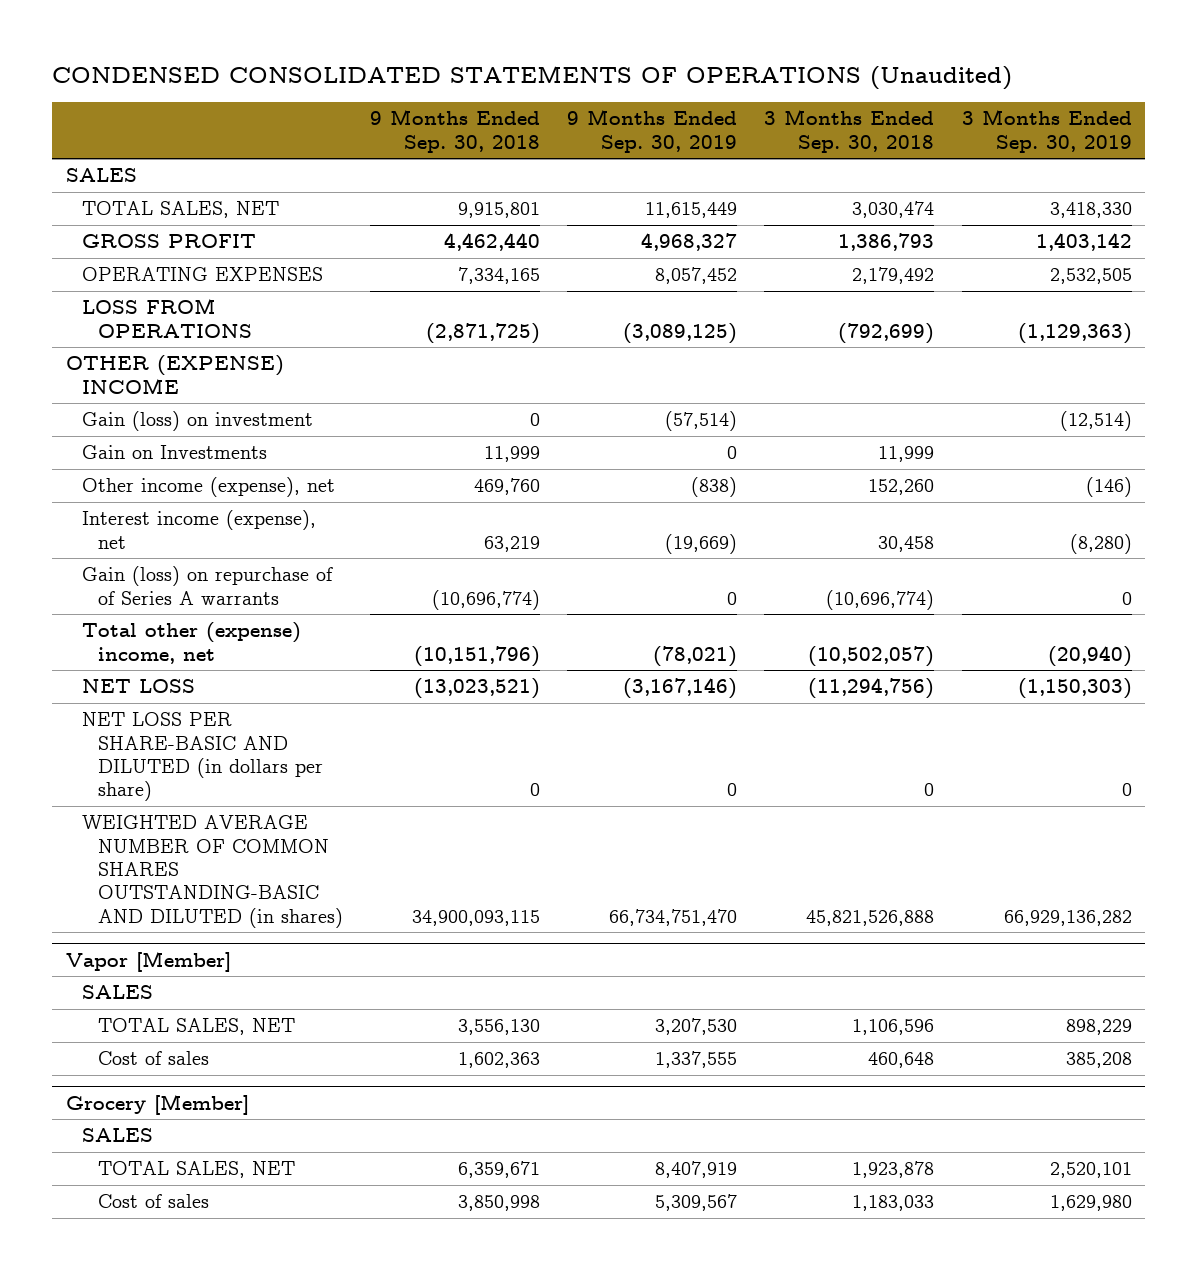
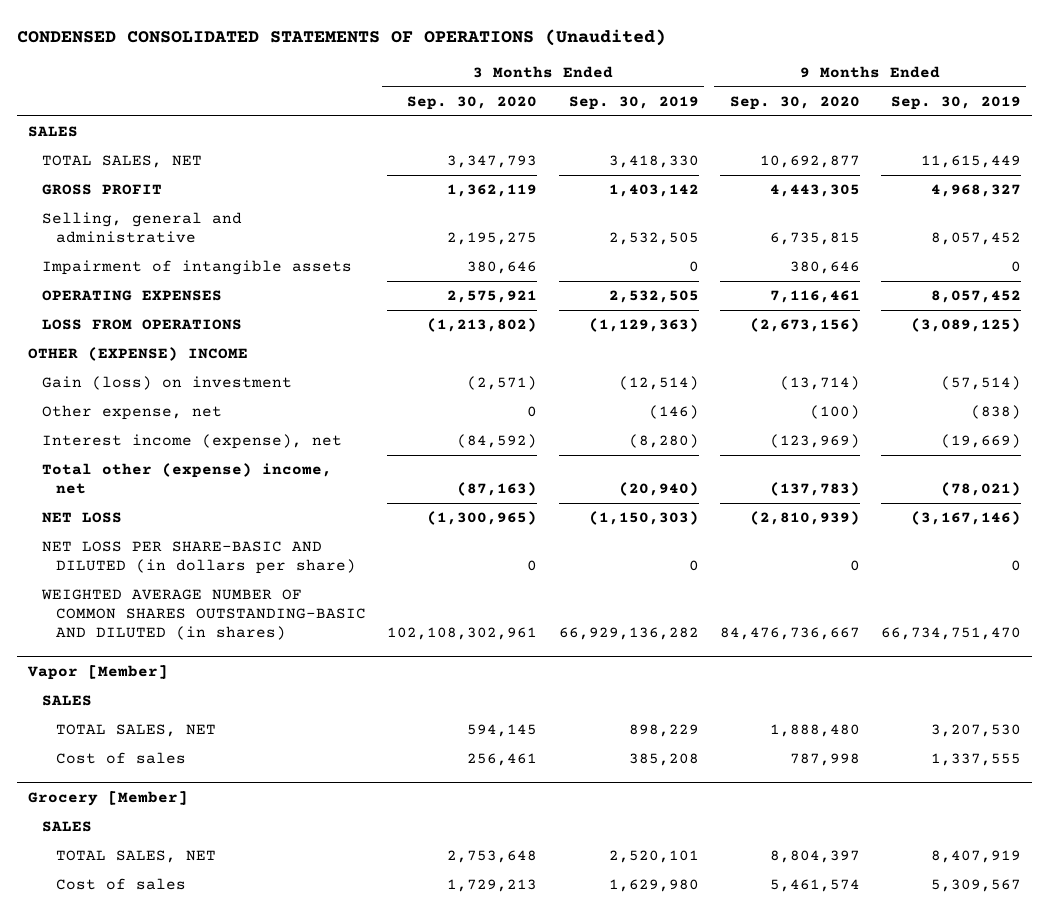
- | 9 Months Ended Sep. 30, 2018 | 9 Months Ended Sep. 30, 2019 | 3 Months Ended Sep. 30, 2018 | 3 Months Ended Sep. 30, 2019
+ | 3 Months Ended Sep. 30, 2020 | 3 Months Ended Sep. 30, 2019 | 9 Months Ended Sep. 30, 2020 | 9 Months Ended Sep. 30, 2019
+ Selling, general and administrative | 2,195,275 | 2,532,505 | 6,735,815 | 8,057,452
+ Impairment of intangible assets | 380,646 | 0 | 380,646 | 0
- Gain on Investments | 11,999 | 0 | 11,999 |
- Other income (expense), net | 469,760 | (838) | 152,260 | (146)
+ Other expense, net | 0 | (146) | (100) | (838)
- Gain (loss) on repurchase of of Series A warrants | (10,696,774) | 0 | (10,696,774) | 0

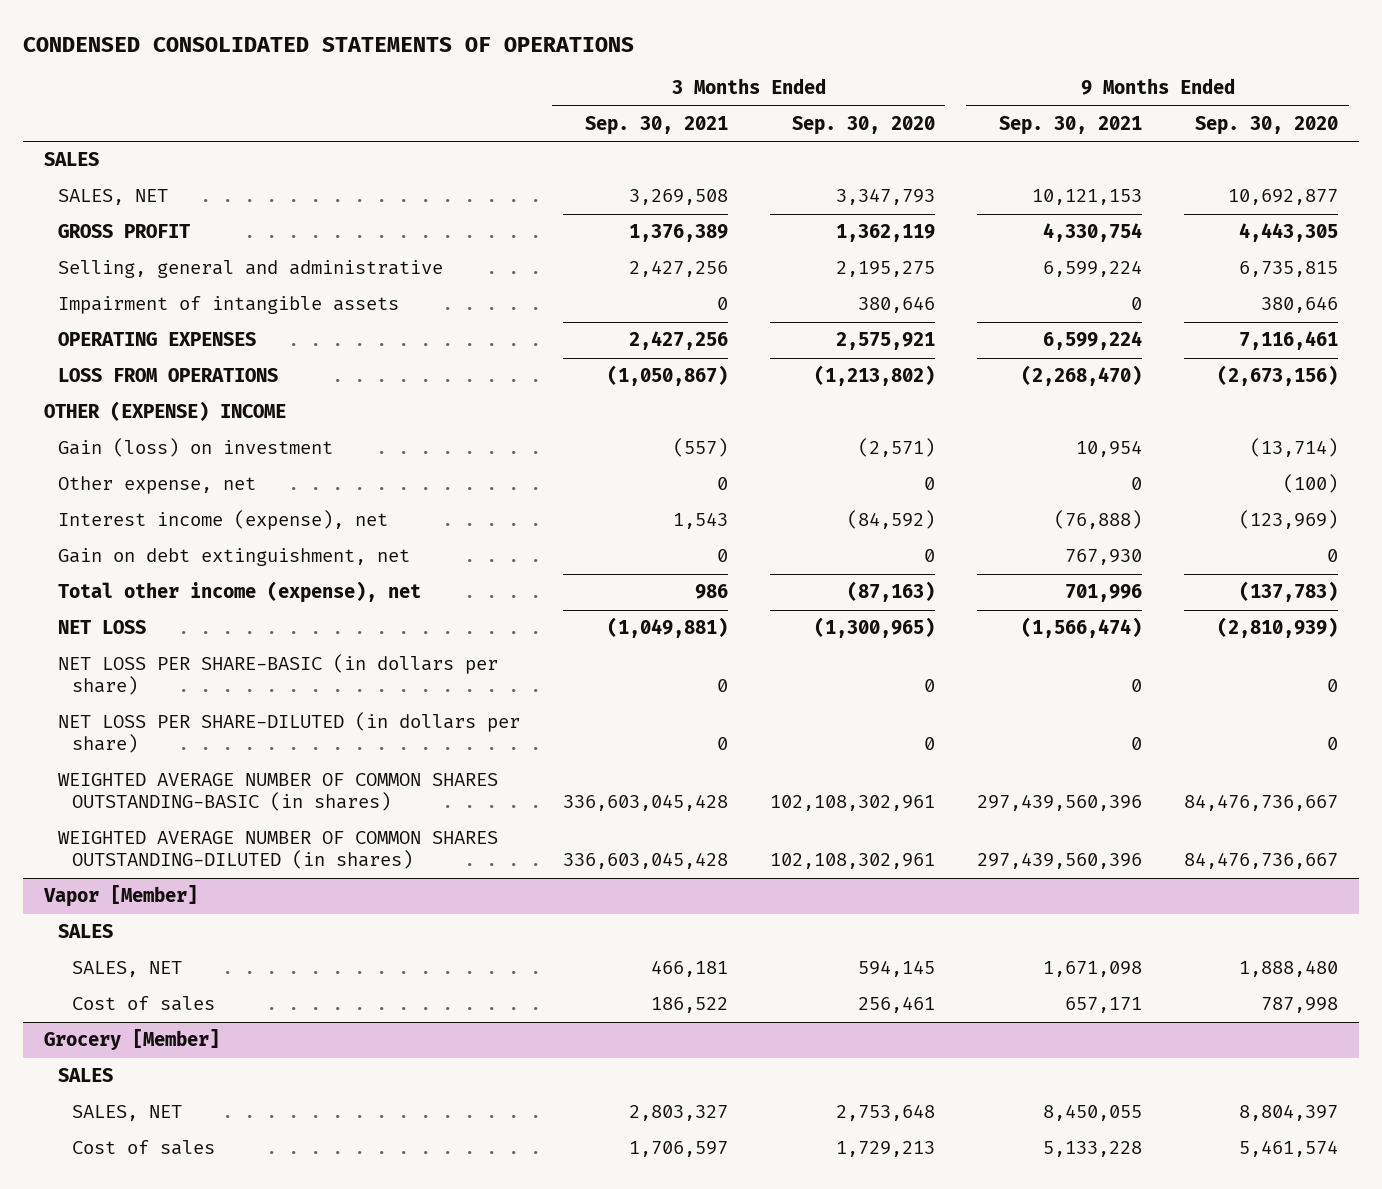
- CONDENSED CONSOLIDATED STATEMENTS OF OPERATIONS (Unaudited)
+ CONDENSED CONSOLIDATED STATEMENTS OF OPERATIONS
- | 3 Months Ended Sep. 30, 2020 | 3 Months Ended Sep. 30, 2019 | 9 Months Ended Sep. 30, 2020 | 9 Months Ended Sep. 30, 2019
+ | 3 Months Ended Sep. 30, 2021 | 3 Months Ended Sep. 30, 2020 | 9 Months Ended Sep. 30, 2021 | 9 Months Ended Sep. 30, 2020
- TOTAL SALES, NET | 3,347,793 | 3,418,330 | 10,692,877 | 11,615,449
+ SALES, NET | 3,269,508 | 3,347,793 | 10,121,153 | 10,692,877
- Total other (expense) income, net | (87,163) | (20,940) | (137,783) | (78,021)
+ Gain on debt extinguishment, net | 0 | 0 | 767,930 | 0
+ Total other income (expense), net | 986 | (87,163) | 701,996 | (137,783)
- NET LOSS PER SHARE-BASIC AND DILUTED (in dollars per share) | 0 | 0 | 0 | 0
- WEIGHTED AVERAGE NUMBER OF COMMON SHARES OUTSTANDING-BASIC AND DILUTED (in shares) | 102,108,302,961 | 66,929,136,282 | 84,476,736,667 | 66,734,751,470
+ NET LOSS PER SHARE-BASIC (in dollars per share) | 0 | 0 | 0 | 0
+ NET LOSS PER SHARE-DILUTED (in dollars per share) | 0 | 0 | 0 | 0
+ WEIGHTED AVERAGE NUMBER OF COMMON SHARES OUTSTANDING-BASIC (in shares) | 336,603,045,428 | 102,108,302,961 | 297,439,560,396 | 84,476,736,667
+ WEIGHTED AVERAGE NUMBER OF COMMON SHARES OUTSTANDING-DILUTED (in shares) | 336,603,045,428 | 102,108,302,961 | 297,439,560,396 | 84,476,736,667
@ Vapor [Member]
- TOTAL SALES, NET | 594,145 | 898,229 | 1,888,480 | 3,207,530
+ SALES, NET | 466,181 | 594,145 | 1,671,098 | 1,888,480
@ Grocery [Member]
- TOTAL SALES, NET | 2,753,648 | 2,520,101 | 8,804,397 | 8,407,919
+ SALES, NET | 2,803,327 | 2,753,648 | 8,450,055 | 8,804,397

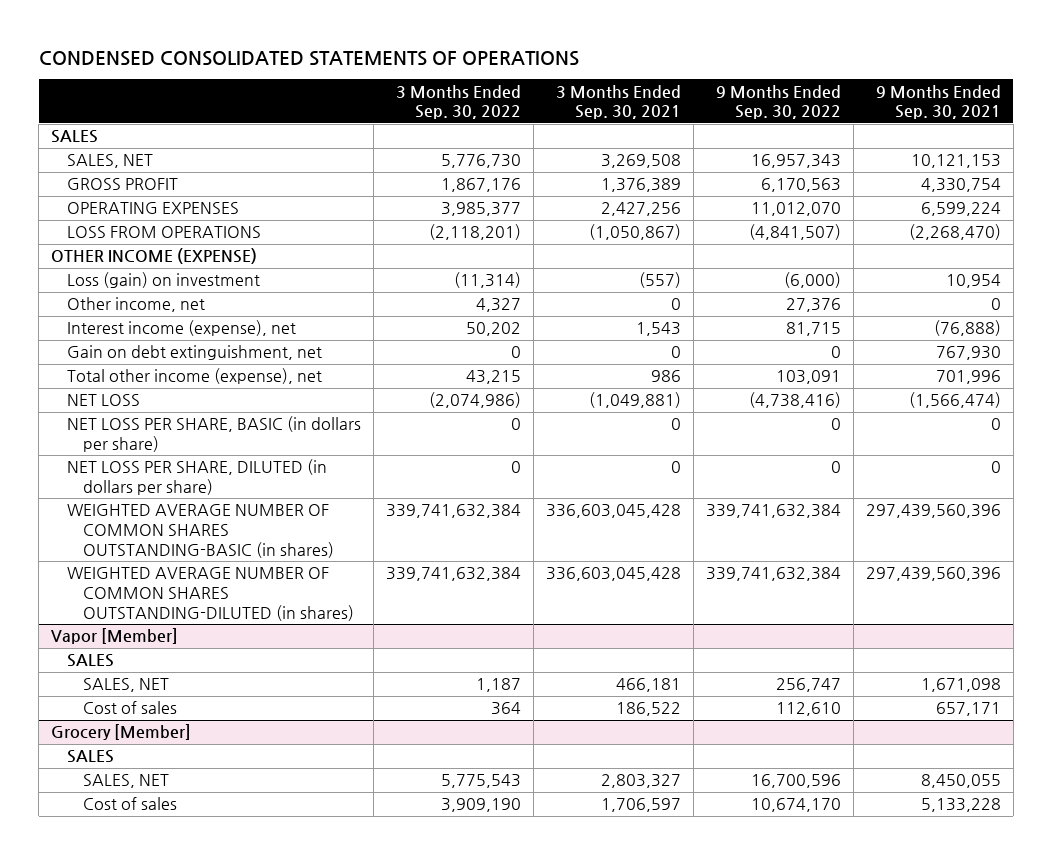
- | 3 Months Ended Sep. 30, 2021 | 3 Months Ended Sep. 30, 2020 | 9 Months Ended Sep. 30, 2021 | 9 Months Ended Sep. 30, 2020
+ | 3 Months Ended Sep. 30, 2022 | 3 Months Ended Sep. 30, 2021 | 9 Months Ended Sep. 30, 2022 | 9 Months Ended Sep. 30, 2021
- Selling, general and administrative | 2,427,256 | 2,195,275 | 6,599,224 | 6,735,815
- Impairment of intangible assets | 0 | 380,646 | 0 | 380,646
- OTHER (EXPENSE) INCOME
- Gain (loss) on investment | (557) | (2,571) | 10,954 | (13,714)
- Other expense, net | 0 | 0 | 0 | (100)
+ OTHER INCOME (EXPENSE)
+ Loss (gain) on investment | (11,314) | (557) | (6,000) | 10,954
+ Other income, net | 4,327 | 0 | 27,376 | 0
- NET LOSS PER SHARE-BASIC (in dollars per share) | 0 | 0 | 0 | 0
- NET LOSS PER SHARE-DILUTED (in dollars per share) | 0 | 0 | 0 | 0
+ NET LOSS PER SHARE, BASIC (in dollars per share) | 0 | 0 | 0 | 0
+ NET LOSS PER SHARE, DILUTED (in dollars per share) | 0 | 0 | 0 | 0

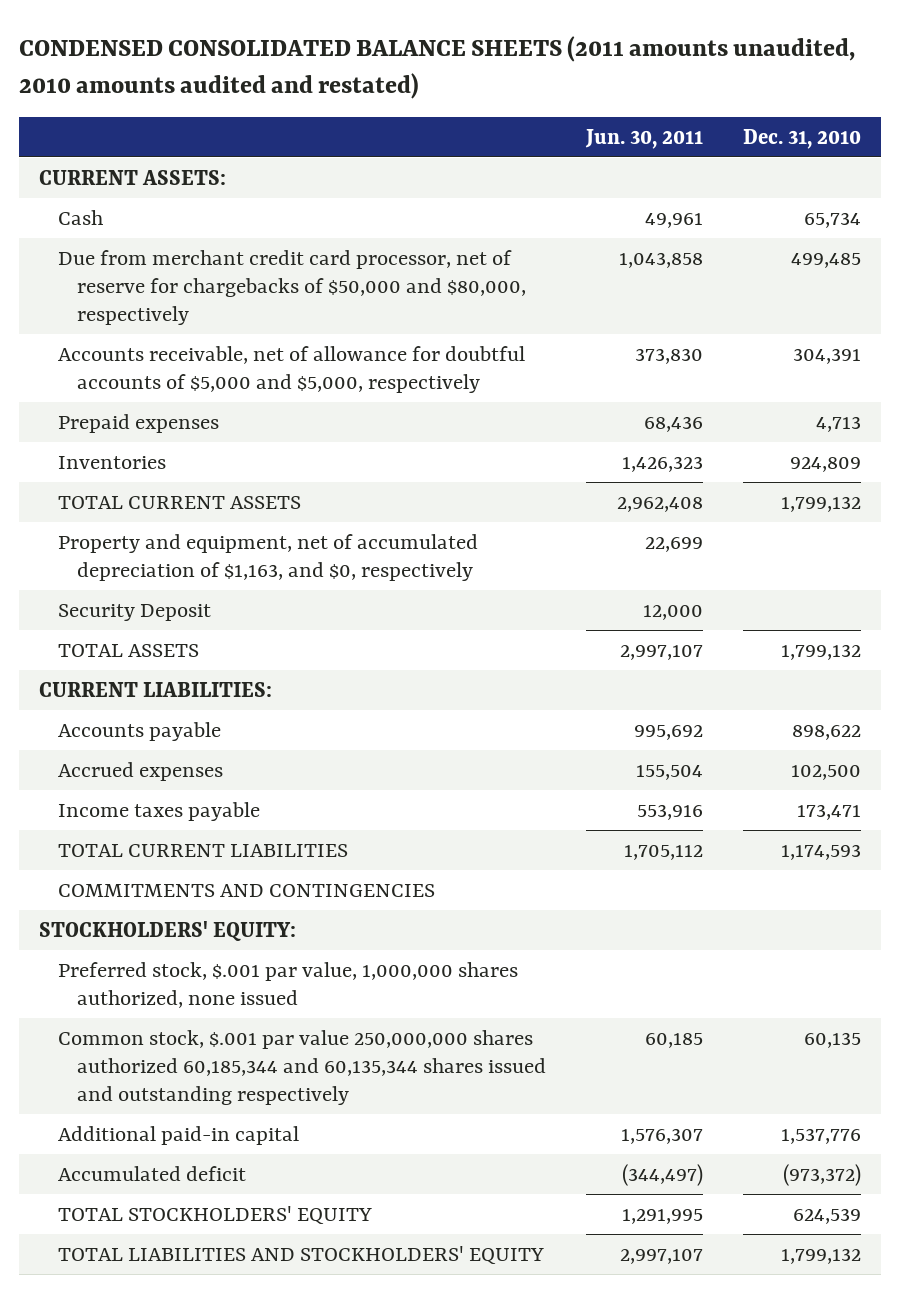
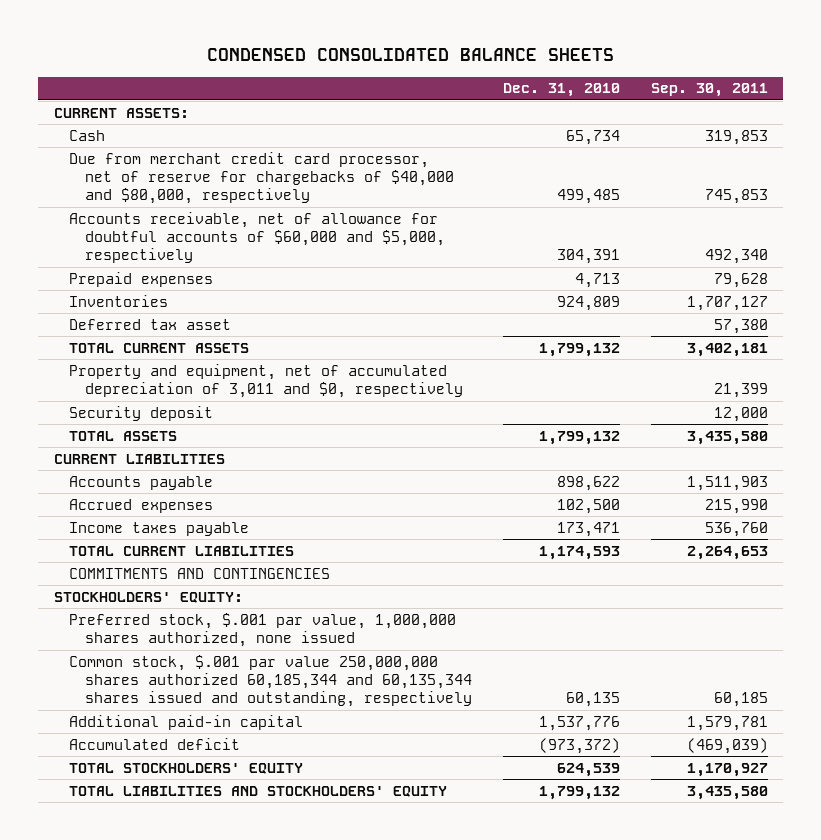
- CONDENSED CONSOLIDATED BALANCE SHEETS (2011 amounts unaudited, 2010 amounts audited and restated)
+ CONDENSED CONSOLIDATED BALANCE SHEETS
- | Jun. 30, 2011 | Dec. 31, 2010
+ | Dec. 31, 2010 | Sep. 30, 2011
- Due from merchant credit card processor, net of reserve for chargebacks of $50,000 and $80,000, respectively | 1,043,858 | 499,485
- Accounts receivable, net of allowance for doubtful accounts of $5,000 and $5,000, respectively | 373,830 | 304,391
+ Due from merchant credit card processor, net of reserve for chargebacks of $40,000 and $80,000, respectively | 499,485 | 745,853
+ Accounts receivable, net of allowance for doubtful accounts of $60,000 and $5,000, respectively | 304,391 | 492,340
+ Deferred tax asset | | 57,380
- Property and equipment, net of accumulated depreciation of $1,163, and $0, respectively | 22,699 |
- Security Deposit | 12,000 |
+ Property and equipment, net of accumulated depreciation of 3,011 and $0, respectively | | 21,399
+ Security deposit | | 12,000
- CURRENT LIABILITIES:
+ CURRENT LIABILITIES
- Common stock, $.001 par value 250,000,000 shares authorized 60,185,344 and 60,135,344 shares issued and outstanding respectively | 60,185 | 60,135
+ Common stock, $.001 par value 250,000,000 shares authorized 60,185,344 and 60,135,344 shares issued and outstanding, respectively | 60,135 | 60,185

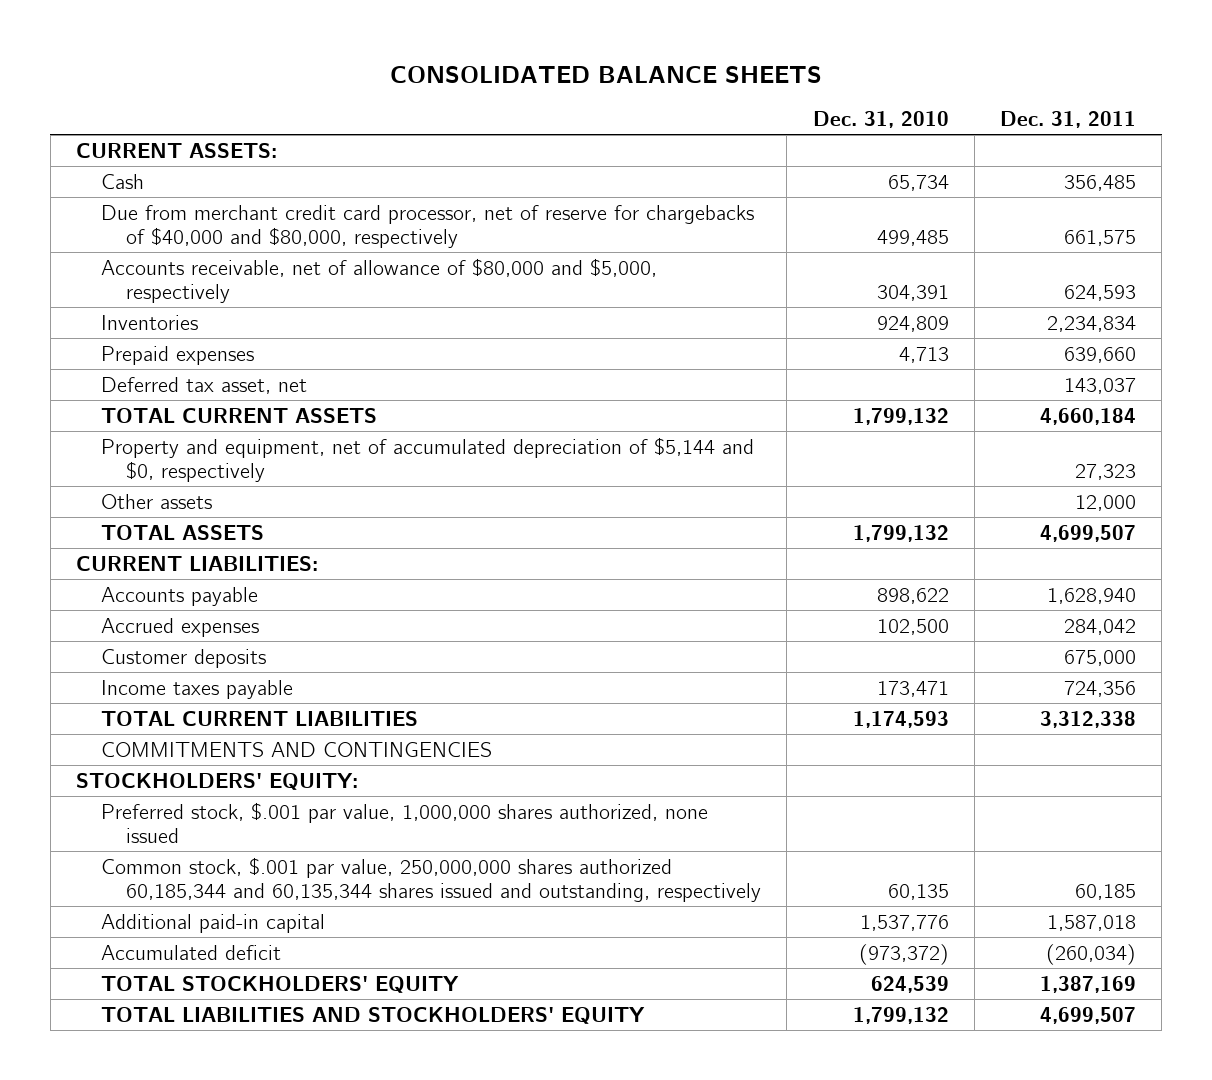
- CONDENSED CONSOLIDATED BALANCE SHEETS
+ CONSOLIDATED BALANCE SHEETS
- | Dec. 31, 2010 | Sep. 30, 2011
+ | Dec. 31, 2010 | Dec. 31, 2011
- Accounts receivable, net of allowance for doubtful accounts of $60,000 and $5,000, respectively | 304,391 | 492,340
+ Accounts receivable, net of allowance of $80,000 and $5,000, respectively | 304,391 | 624,593
- Deferred tax asset | | 57,380
moved down: Prepaid expenses | 4,713 | 639,660
+ Deferred tax asset, net | | 143,037
- Property and equipment, net of accumulated depreciation of 3,011 and $0, respectively | | 21,399
- Security deposit | | 12,000
+ Property and equipment, net of accumulated depreciation of $5,144 and $0, respectively | | 27,323
+ Other assets | | 12,000
- CURRENT LIABILITIES
+ CURRENT LIABILITIES:
+ Customer deposits | | 675,000
- Common stock, $.001 par value 250,000,000 shares authorized 60,185,344 and 60,135,344 shares issued and outstanding, respectively | 60,135 | 60,185
+ Common stock, $.001 par value, 250,000,000 shares authorized 60,185,344 and 60,135,344 shares issued and outstanding, respectively | 60,135 | 60,185

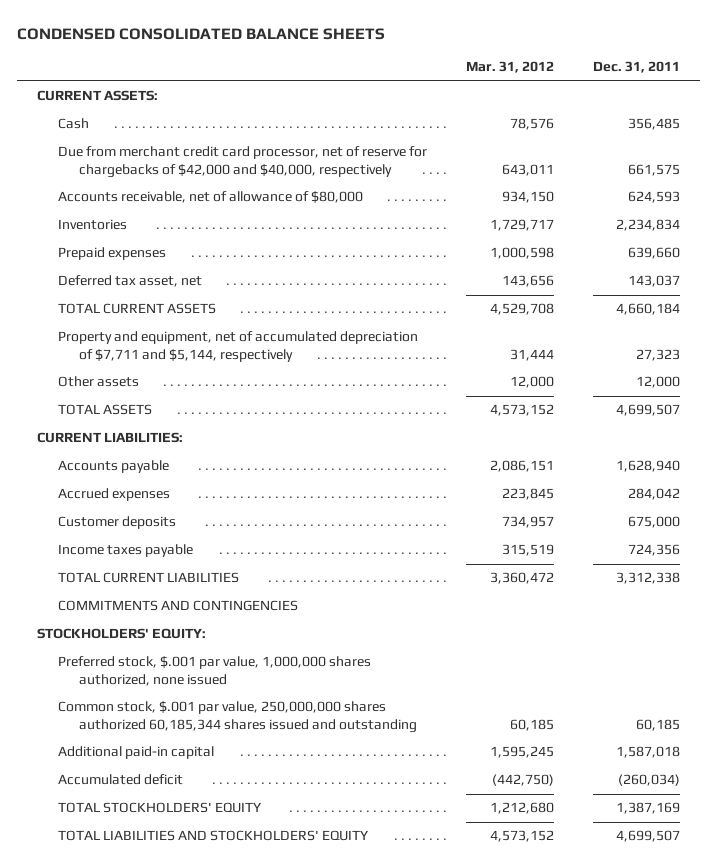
- CONSOLIDATED BALANCE SHEETS
+ CONDENSED CONSOLIDATED BALANCE SHEETS
- | Dec. 31, 2010 | Dec. 31, 2011
+ | Mar. 31, 2012 | Dec. 31, 2011
- Due from merchant credit card processor, net of reserve for chargebacks of $40,000 and $80,000, respectively | 499,485 | 661,575
- Accounts receivable, net of allowance of $80,000 and $5,000, respectively | 304,391 | 624,593
+ Due from merchant credit card processor, net of reserve for chargebacks of $42,000 and $40,000, respectively | 643,011 | 661,575
+ Accounts receivable, net of allowance of $80,000 | 934,150 | 624,593
- Property and equipment, net of accumulated depreciation of $5,144 and $0, respectively | | 27,323
+ Property and equipment, net of accumulated depreciation of $7,711 and $5,144, respectively | 31,444 | 27,323
- Common stock, $.001 par value, 250,000,000 shares authorized 60,185,344 and 60,135,344 shares issued and outstanding, respectively | 60,135 | 60,185
+ Common stock, $.001 par value, 250,000,000 shares authorized 60,185,344 shares issued and outstanding | 60,185 | 60,185

